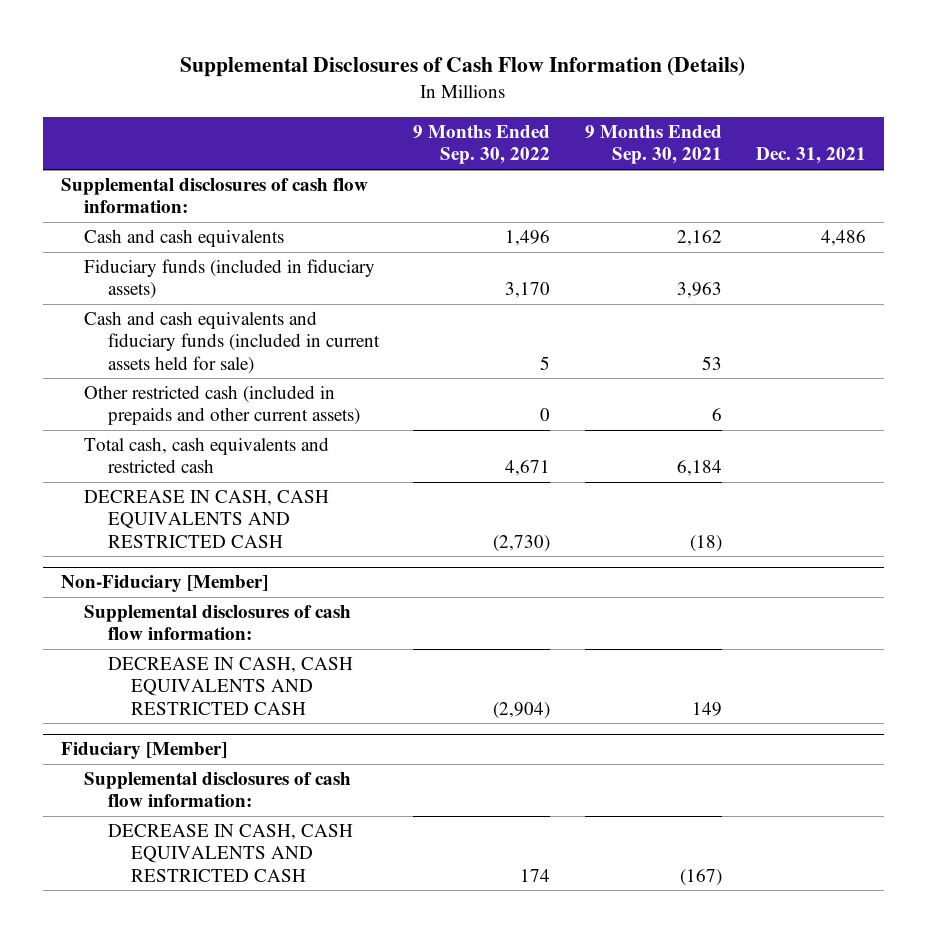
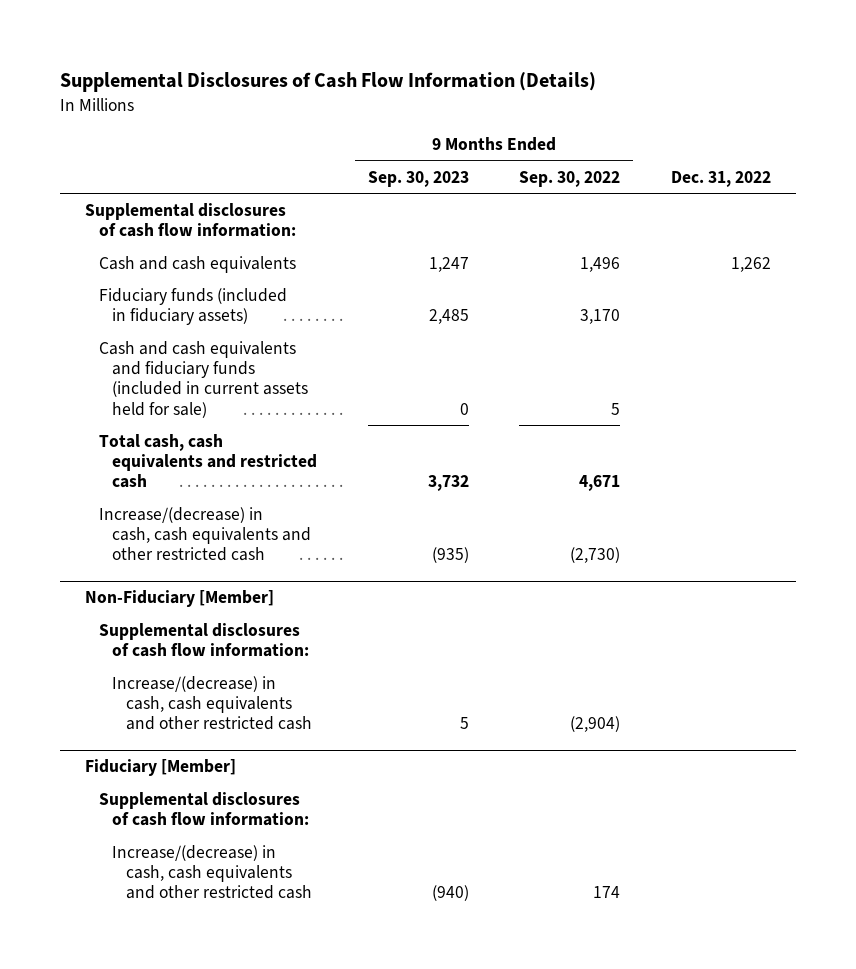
- | 9 Months Ended Sep. 30, 2022 | 9 Months Ended Sep. 30, 2021 | Dec. 31, 2021
+ | 9 Months Ended Sep. 30, 2023 | 9 Months Ended Sep. 30, 2022 | Dec. 31, 2022
- Other restricted cash (included in prepaids and other current assets) | 0 | 6 |
- DECREASE IN CASH, CASH EQUIVALENTS AND RESTRICTED CASH | (2,730) | (18) |
+ Increase/(decrease) in cash, cash equivalents and other restricted cash | (935) | (2,730) |
@ Non-Fiduciary [Member]
- DECREASE IN CASH, CASH EQUIVALENTS AND RESTRICTED CASH | (2,904) | 149 |
+ Increase/(decrease) in cash, cash equivalents and other restricted cash | 5 | (2,904) |
@ Fiduciary [Member]
- DECREASE IN CASH, CASH EQUIVALENTS AND RESTRICTED CASH | 174 | (167) |
+ Increase/(decrease) in cash, cash equivalents and other restricted cash | (940) | 174 |

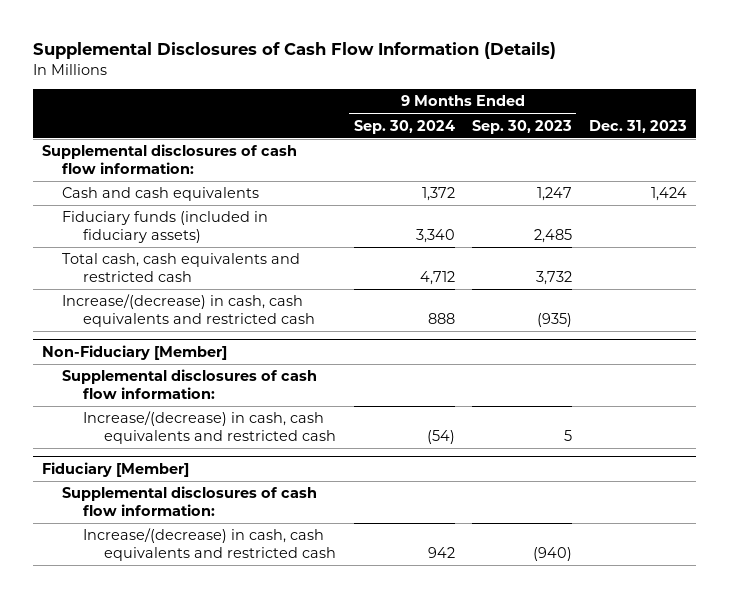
- | 9 Months Ended Sep. 30, 2023 | 9 Months Ended Sep. 30, 2022 | Dec. 31, 2022
+ | 9 Months Ended Sep. 30, 2024 | 9 Months Ended Sep. 30, 2023 | Dec. 31, 2023
- Cash and cash equivalents and fiduciary funds (included in current assets held for sale) | 0 | 5 |
- Increase/(decrease) in cash, cash equivalents and other restricted cash | (935) | (2,730) |
+ Increase/(decrease) in cash, cash equivalents and restricted cash | 888 | (935) |
@ Non-Fiduciary [Member]
- Increase/(decrease) in cash, cash equivalents and other restricted cash | 5 | (2,904) |
+ Increase/(decrease) in cash, cash equivalents and restricted cash | (54) | 5 |
@ Fiduciary [Member]
- Increase/(decrease) in cash, cash equivalents and other restricted cash | (940) | 174 |
+ Increase/(decrease) in cash, cash equivalents and restricted cash | 942 | (940) |

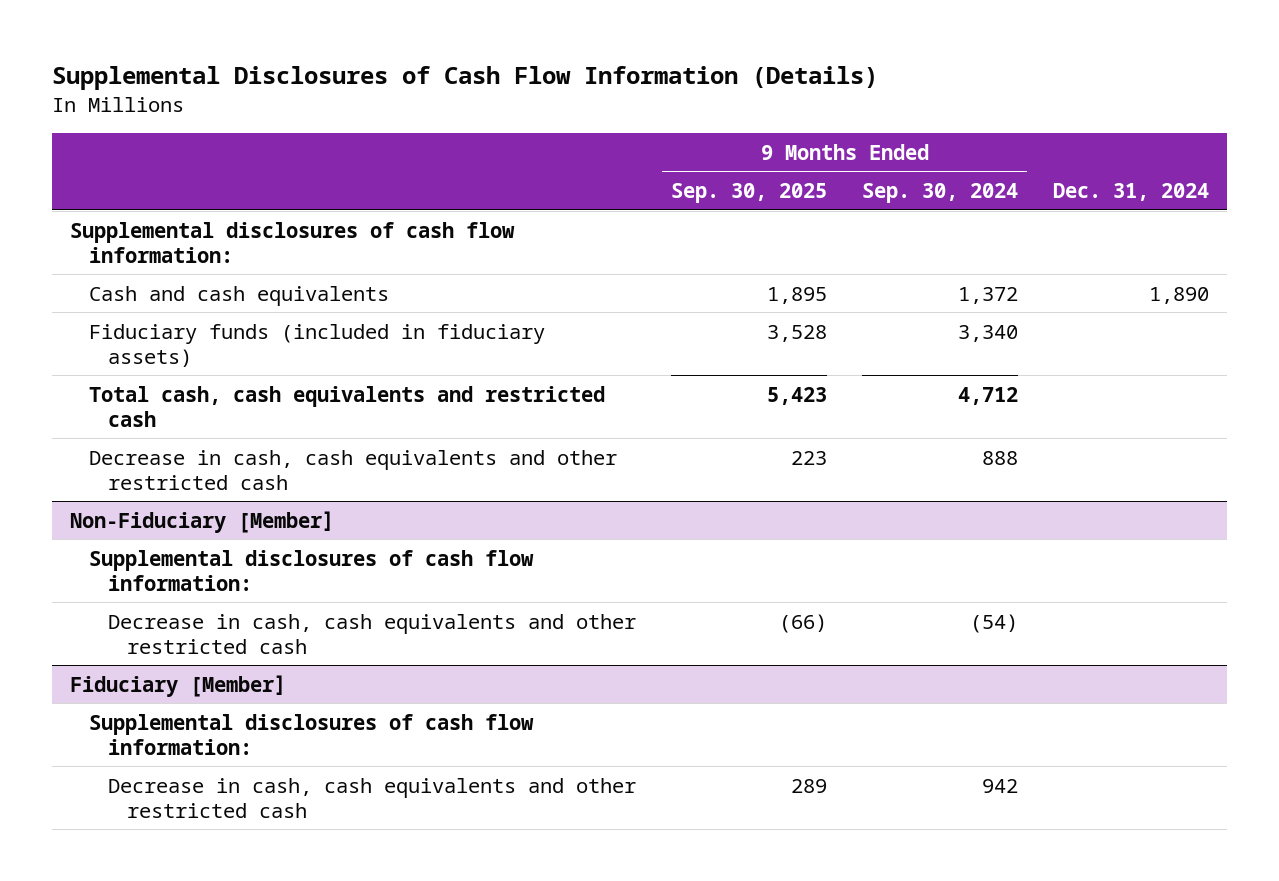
- | 9 Months Ended Sep. 30, 2024 | 9 Months Ended Sep. 30, 2023 | Dec. 31, 2023
+ | 9 Months Ended Sep. 30, 2025 | 9 Months Ended Sep. 30, 2024 | Dec. 31, 2024
- Increase/(decrease) in cash, cash equivalents and restricted cash | 888 | (935) |
+ Decrease in cash, cash equivalents and other restricted cash | 223 | 888 |
@ Non-Fiduciary [Member]
- Increase/(decrease) in cash, cash equivalents and restricted cash | (54) | 5 |
+ Decrease in cash, cash equivalents and other restricted cash | (66) | (54) |
@ Fiduciary [Member]
- Increase/(decrease) in cash, cash equivalents and restricted cash | 942 | (940) |
+ Decrease in cash, cash equivalents and other restricted cash | 289 | 942 |

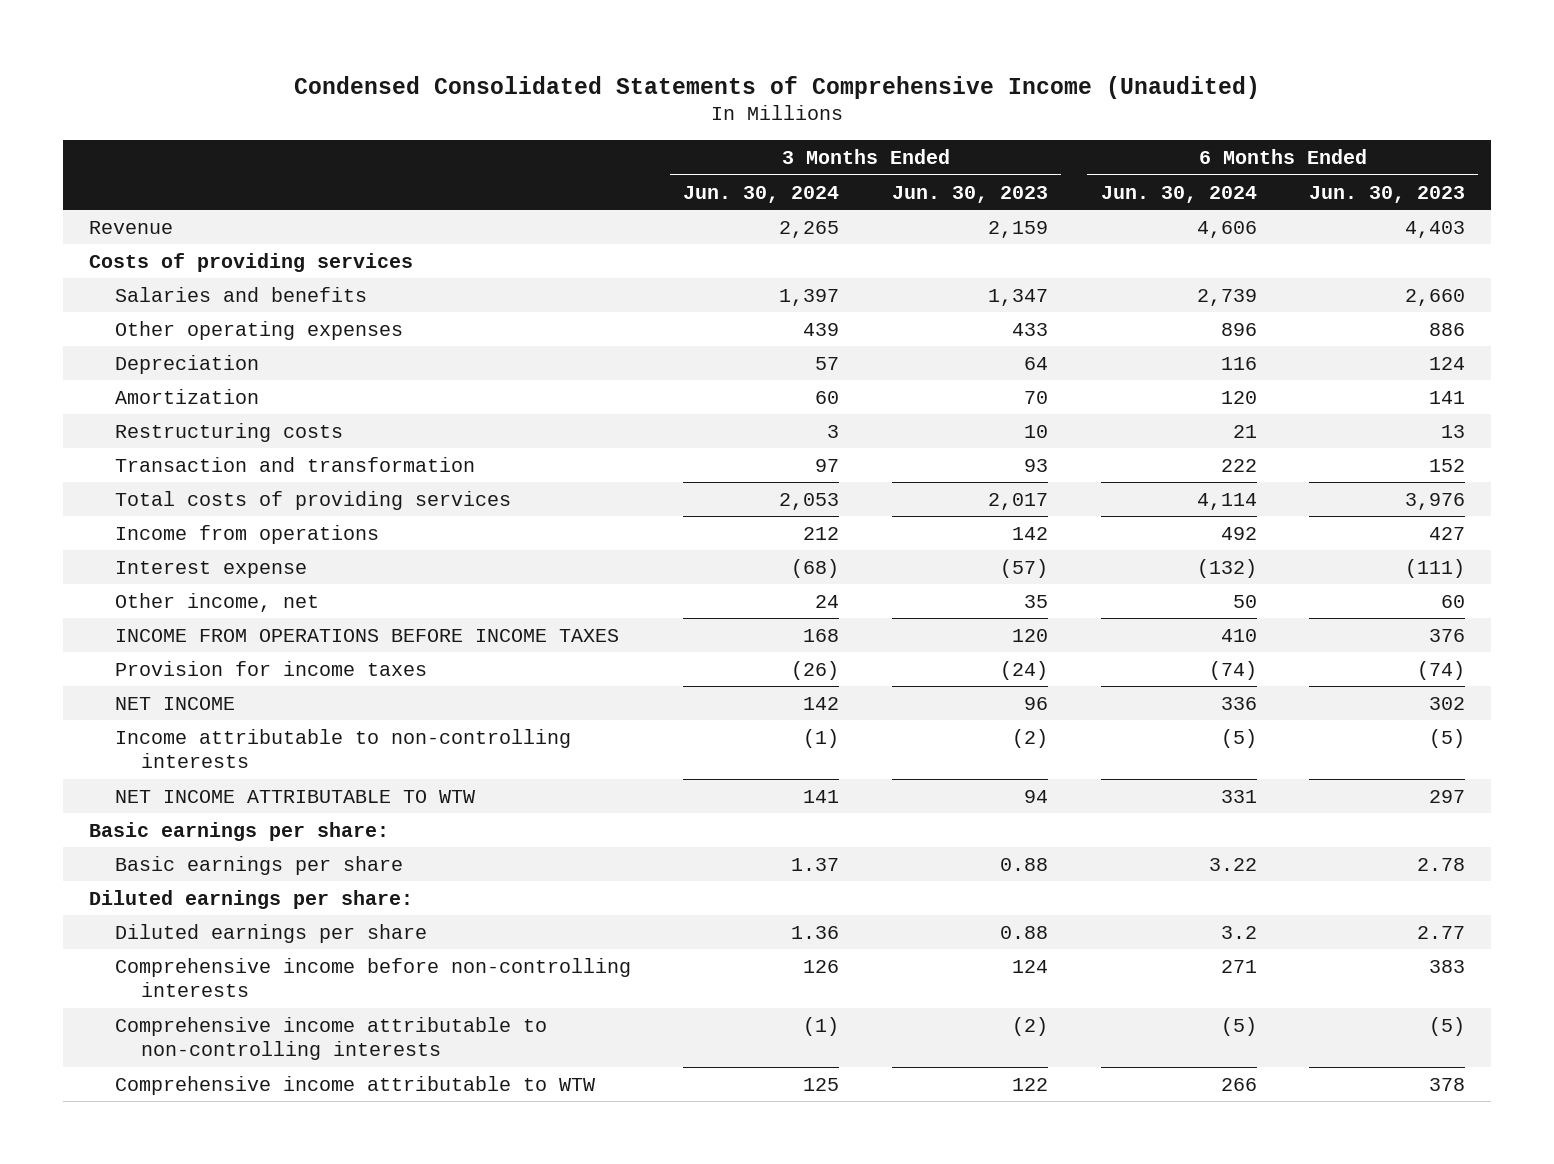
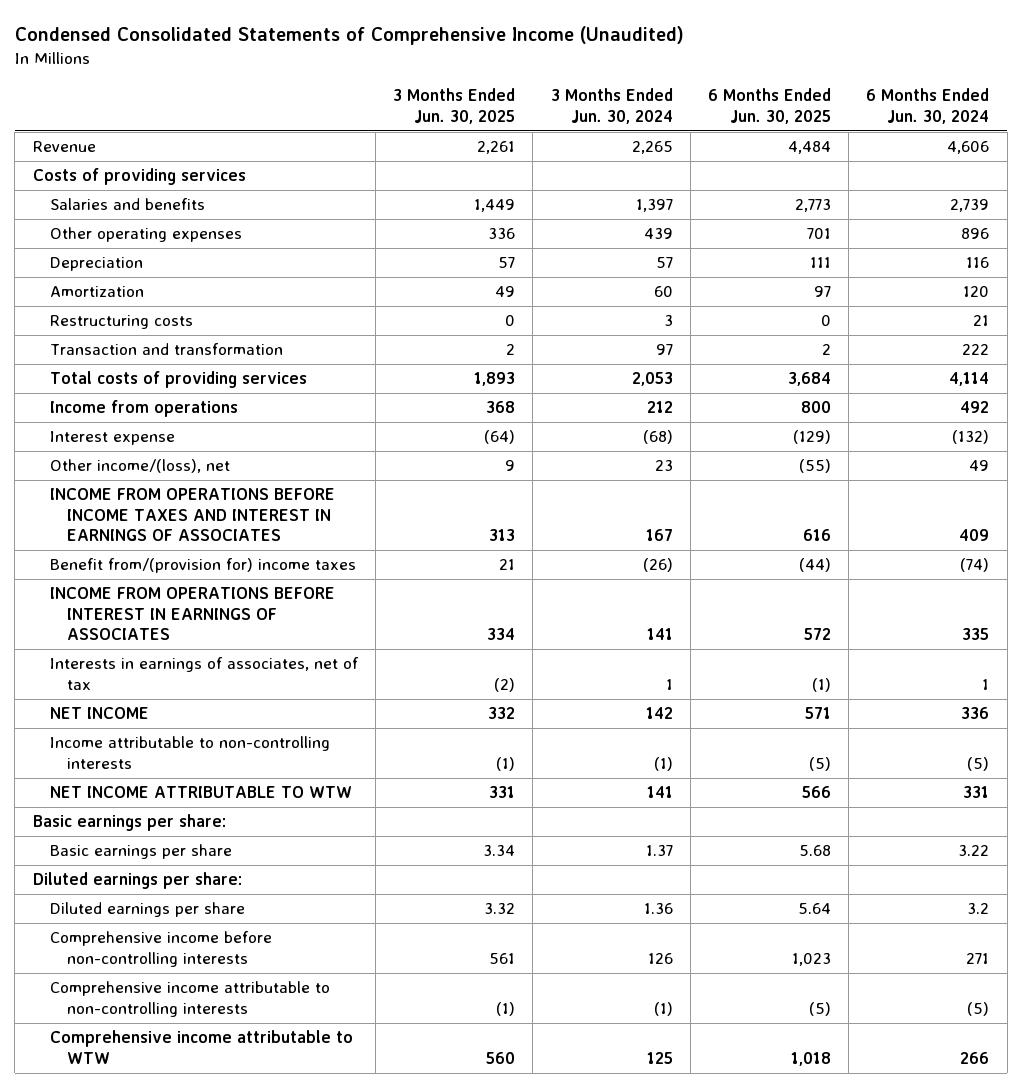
- | 3 Months Ended Jun. 30, 2024 | 3 Months Ended Jun. 30, 2023 | 6 Months Ended Jun. 30, 2024 | 6 Months Ended Jun. 30, 2023
+ | 3 Months Ended Jun. 30, 2025 | 3 Months Ended Jun. 30, 2024 | 6 Months Ended Jun. 30, 2025 | 6 Months Ended Jun. 30, 2024
- Other income, net | 24 | 35 | 50 | 60
- INCOME FROM OPERATIONS BEFORE INCOME TAXES | 168 | 120 | 410 | 376
- Provision for income taxes | (26) | (24) | (74) | (74)
+ Other income/(loss), net | 9 | 23 | (55) | 49
+ INCOME FROM OPERATIONS BEFORE INCOME TAXES AND INTEREST IN EARNINGS OF ASSOCIATES | 313 | 167 | 616 | 409
+ Benefit from/(provision for) income taxes | 21 | (26) | (44) | (74)
+ INCOME FROM OPERATIONS BEFORE INTEREST IN EARNINGS OF ASSOCIATES | 334 | 141 | 572 | 335
+ Interests in earnings of associates, net of tax | (2) | 1 | (1) | 1

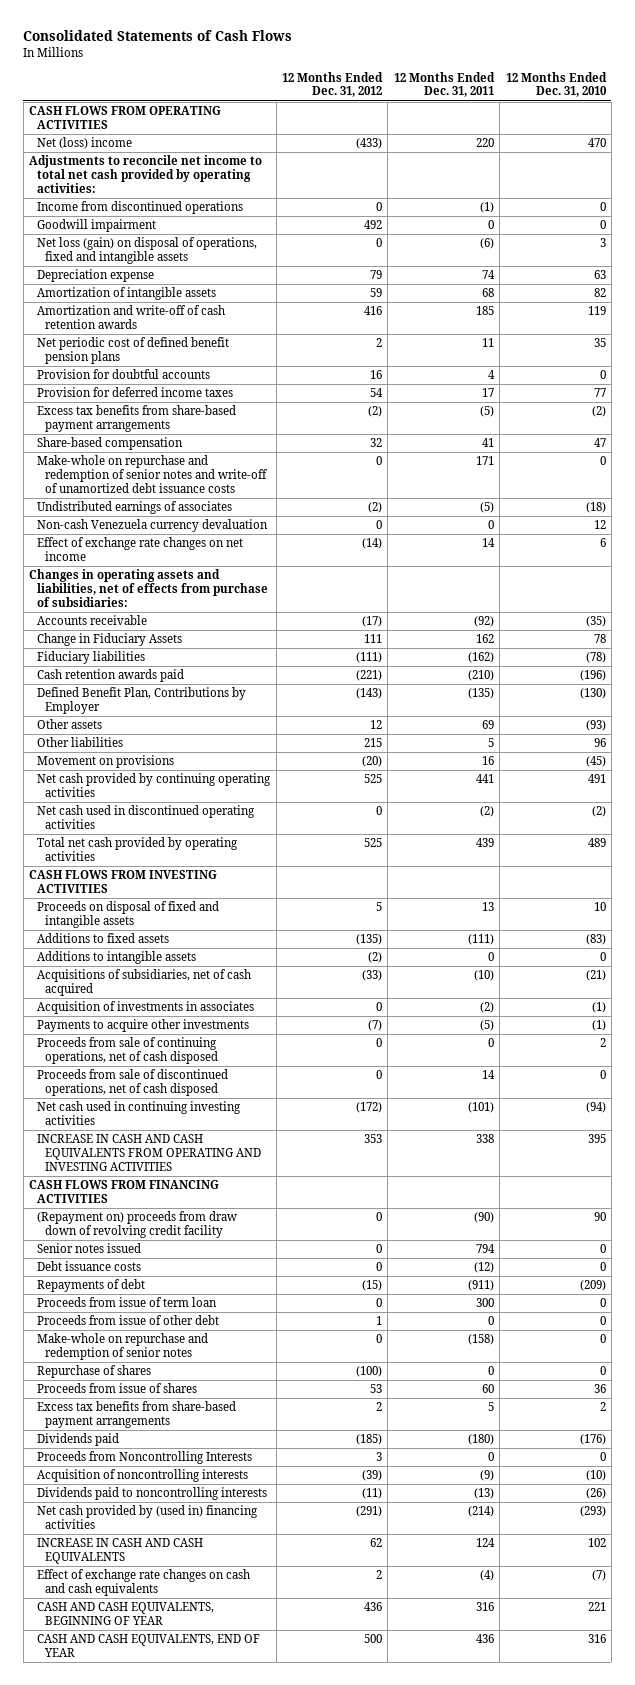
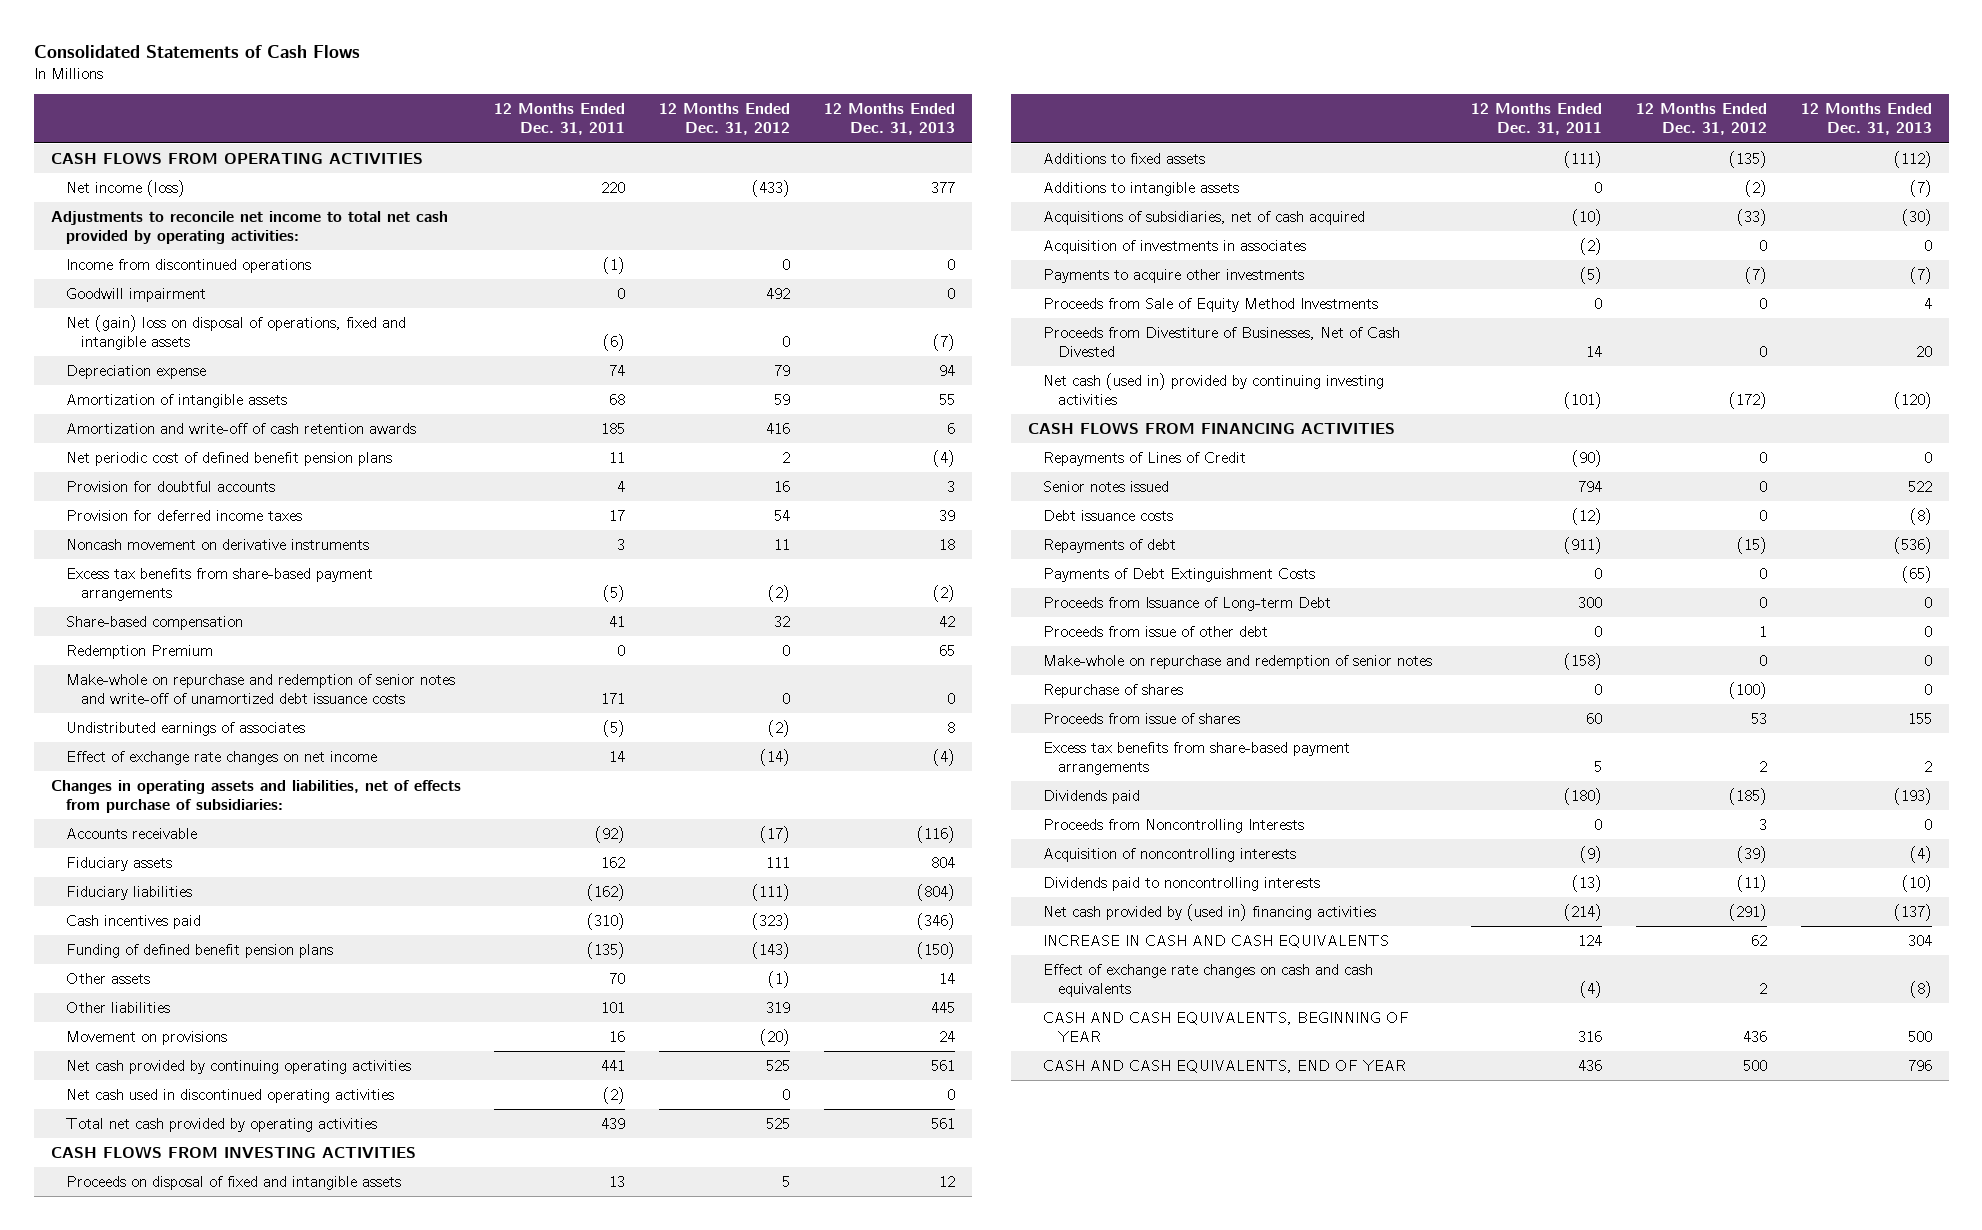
- | 12 Months Ended Dec. 31, 2012 | 12 Months Ended Dec. 31, 2011 | 12 Months Ended Dec. 31, 2010
+ | 12 Months Ended Dec. 31, 2011 | 12 Months Ended Dec. 31, 2012 | 12 Months Ended Dec. 31, 2013
- Net (loss) income | (433) | 220 | 470
+ Net income (loss) | 220 | (433) | 377
- Net loss (gain) on disposal of operations, fixed and intangible assets | 0 | (6) | 3
+ Net (gain) loss on disposal of operations, fixed and intangible assets | (6) | 0 | (7)
+ Noncash movement on derivative instruments | 3 | 11 | 18
+ Redemption Premium | 0 | 0 | 65
- Non-cash Venezuela currency devaluation | 0 | 0 | 12
- Change in Fiduciary Assets | 111 | 162 | 78
+ Fiduciary assets | 162 | 111 | 804
- Cash retention awards paid | (221) | (210) | (196)
- Defined Benefit Plan, Contributions by Employer | (143) | (135) | (130)
- Other assets | 12 | 69 | (93)
- Other liabilities | 215 | 5 | 96
+ Cash incentives paid | (310) | (323) | (346)
+ Funding of defined benefit pension plans | (135) | (143) | (150)
+ Other assets | 70 | (1) | 14
+ Other liabilities | 101 | 319 | 445
- Proceeds from sale of continuing operations, net of cash disposed | 0 | 0 | 2
- Proceeds from sale of discontinued operations, net of cash disposed | 0 | 14 | 0
- Net cash used in continuing investing activities | (172) | (101) | (94)
- INCREASE IN CASH AND CASH EQUIVALENTS FROM OPERATING AND INVESTING ACTIVITIES | 353 | 338 | 395
+ Proceeds from Sale of Equity Method Investments | 0 | 0 | 4
+ Proceeds from Divestiture of Businesses, Net of Cash Divested | 14 | 0 | 20
+ Net cash (used in) provided by continuing investing activities | (101) | (172) | (120)
- (Repayment on) proceeds from draw down of revolving credit facility | 0 | (90) | 90
+ Repayments of Lines of Credit | (90) | 0 | 0
- Proceeds from issue of term loan | 0 | 300 | 0
+ Payments of Debt Extinguishment Costs | 0 | 0 | (65)
+ Proceeds from Issuance of Long-term Debt | 300 | 0 | 0

